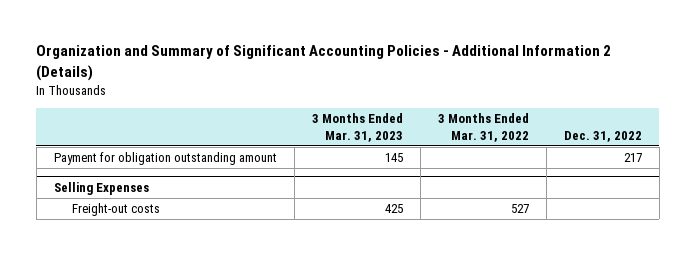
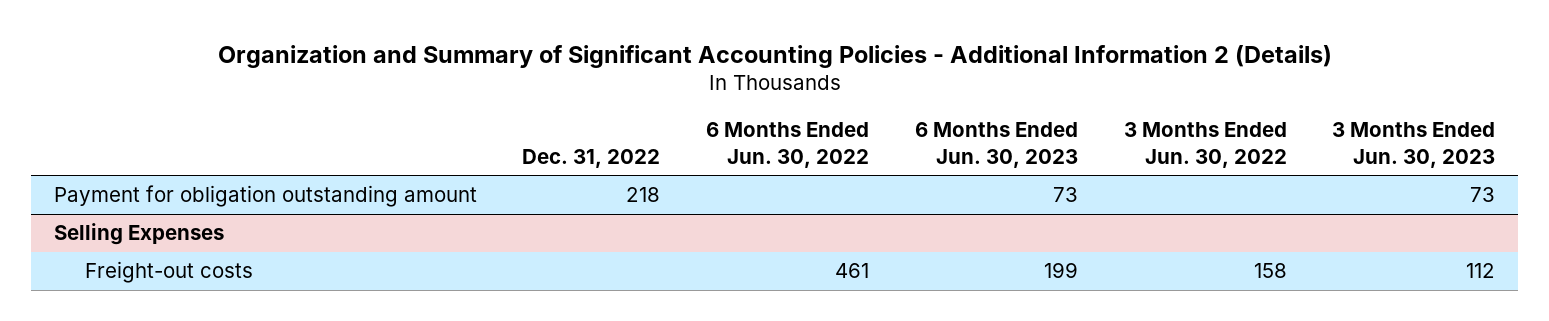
- | 3 Months Ended Mar. 31, 2023 | 3 Months Ended Mar. 31, 2022 | Dec. 31, 2022
+ | Dec. 31, 2022 | 6 Months Ended Jun. 30, 2022 | 6 Months Ended Jun. 30, 2023 | 3 Months Ended Jun. 30, 2022 | 3 Months Ended Jun. 30, 2023
- Payment for obligation outstanding amount | 145 | | 217
+ Payment for obligation outstanding amount | 218 | | 73 | | 73

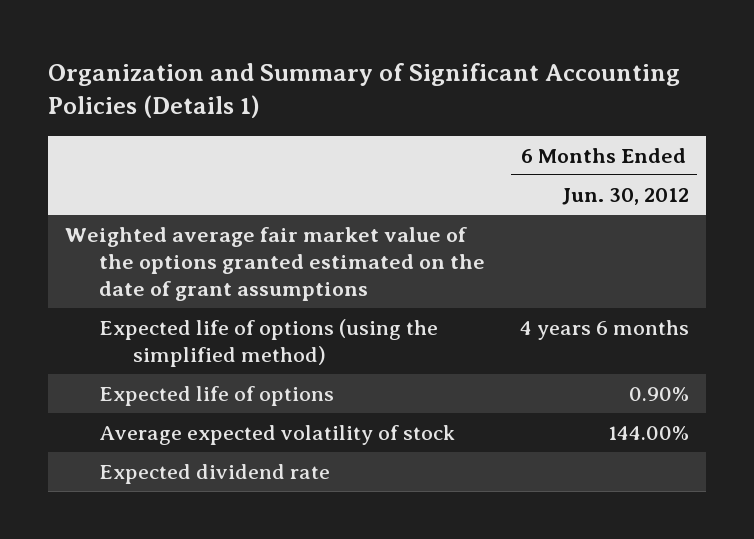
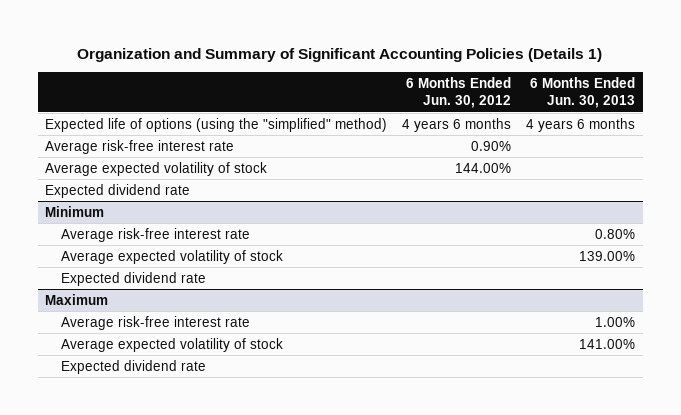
- | 6 Months Ended Jun. 30, 2012
+ | 6 Months Ended Jun. 30, 2012 | 6 Months Ended Jun. 30, 2013
- Weighted average fair market value of the options granted estimated on the date of grant assumptions
- Expected life of options (using the simplified method) | 4 years 6 months
- Expected life of options | 0.90%
+ Expected life of options (using the "simplified" method) | 4 years 6 months | 4 years 6 months
+ Average risk-free interest rate | 0.90% |
+ Minimum
+ Average risk-free interest rate | | 0.80%
+ Average expected volatility of stock | | 139.00%
+ Expected dividend rate
+ Maximum
+ Average risk-free interest rate | | 1.00%
+ Average expected volatility of stock | | 141.00%
+ Expected dividend rate

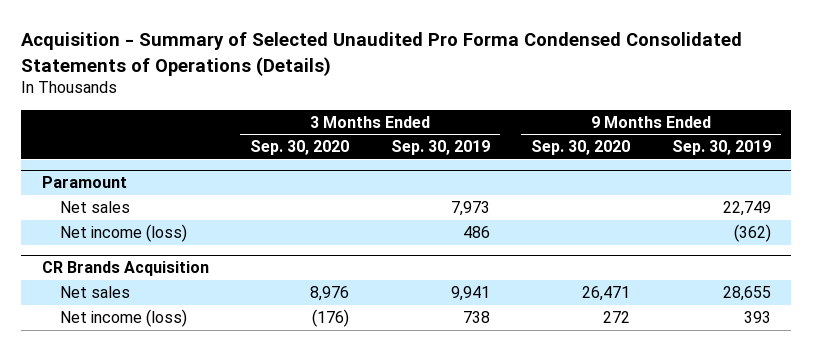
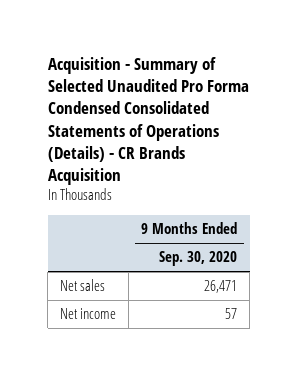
- Acquisition - Summary of Selected Unaudited Pro Forma Condensed Consolidated Statements of Operations (Details)
+ Acquisition - Summary of Selected Unaudited Pro Forma Condensed Consolidated Statements of Operations (Details) - CR Brands Acquisition
- | 3 Months Ended Sep. 30, 2020 | 3 Months Ended Sep. 30, 2019 | 9 Months Ended Sep. 30, 2020 | 9 Months Ended Sep. 30, 2019
+ | 9 Months Ended Sep. 30, 2020
- Paramount
- Net sales | | 7,973 | | 22,749
- Net income (loss) | | 486 | | (362)
- CR Brands Acquisition
- Net income (loss) | (176) | 738 | 272 | 393
+ Net income | 57

